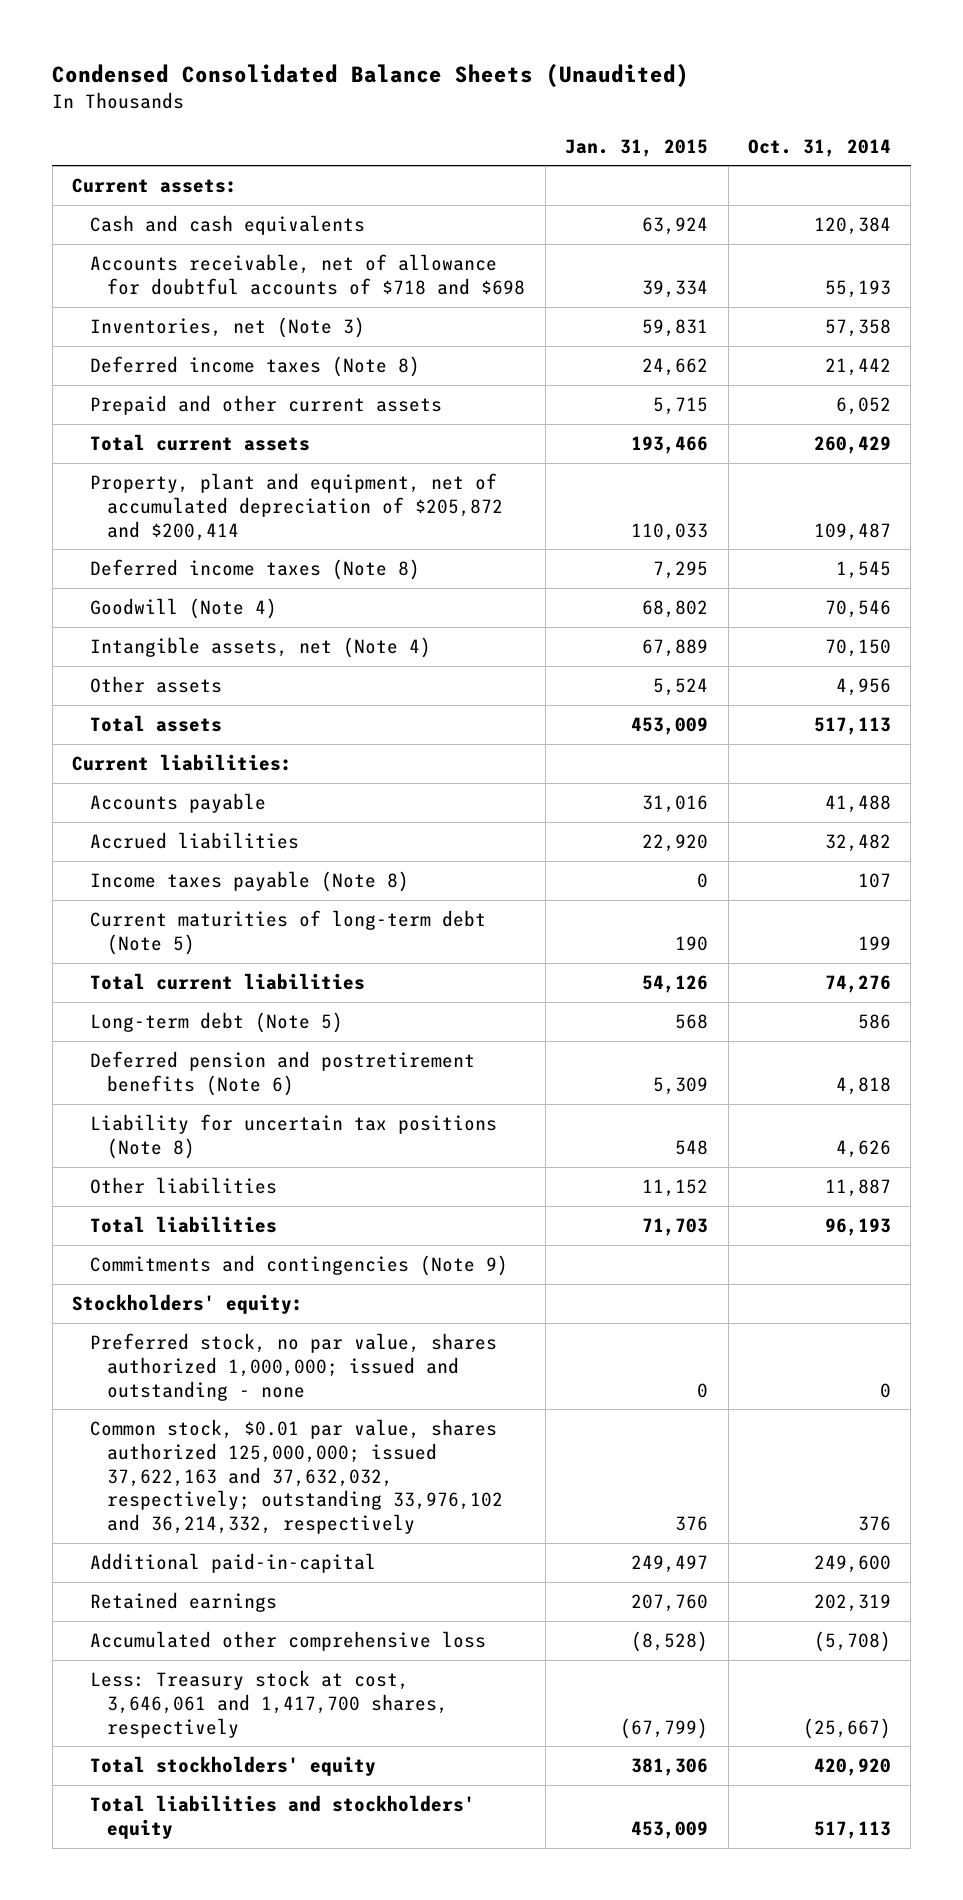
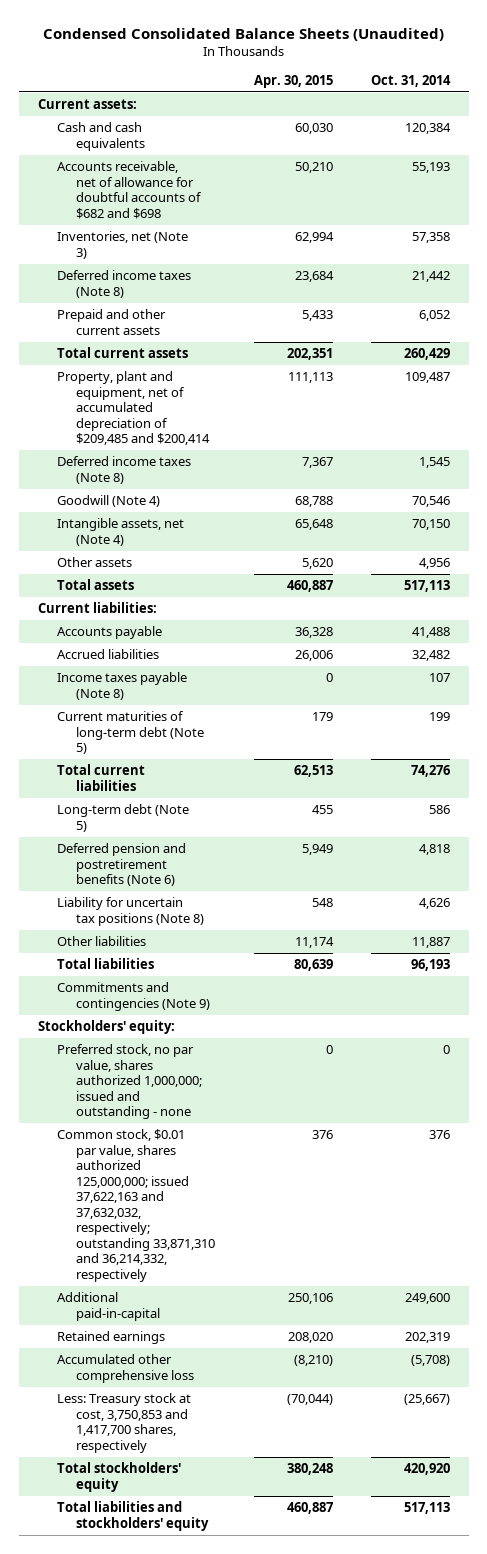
- | Jan. 31, 2015 | Oct. 31, 2014
+ | Apr. 30, 2015 | Oct. 31, 2014
- Accounts receivable, net of allowance for doubtful accounts of $718 and $698 | 39,334 | 55,193
+ Accounts receivable, net of allowance for doubtful accounts of $682 and $698 | 50,210 | 55,193
- Property, plant and equipment, net of accumulated depreciation of $205,872 and $200,414 | 110,033 | 109,487
+ Property, plant and equipment, net of accumulated depreciation of $209,485 and $200,414 | 111,113 | 109,487
- Common stock, $0.01 par value, shares authorized 125,000,000; issued 37,622,163 and 37,632,032, respectively; outstanding 33,976,102 and 36,214,332, respectively | 376 | 376
+ Common stock, $0.01 par value, shares authorized 125,000,000; issued 37,622,163 and 37,632,032, respectively; outstanding 33,871,310 and 36,214,332, respectively | 376 | 376
- Less: Treasury stock at cost, 3,646,061 and 1,417,700 shares, respectively | (67,799) | (25,667)
+ Less: Treasury stock at cost, 3,750,853 and 1,417,700 shares, respectively | (70,044) | (25,667)

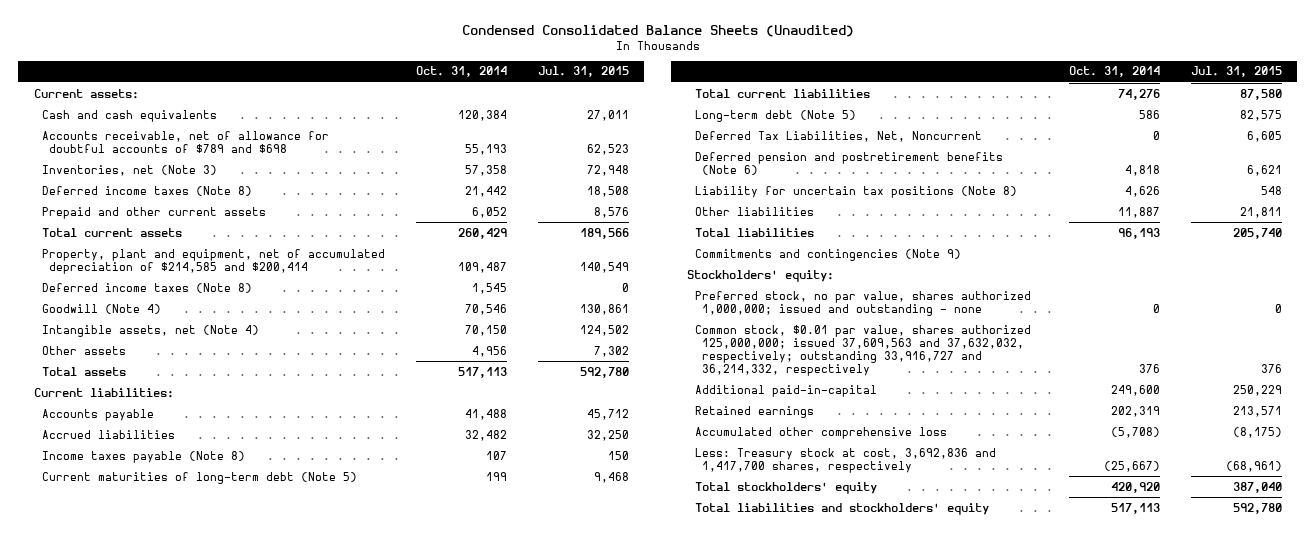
- | Apr. 30, 2015 | Oct. 31, 2014
+ | Oct. 31, 2014 | Jul. 31, 2015
- Accounts receivable, net of allowance for doubtful accounts of $682 and $698 | 50,210 | 55,193
+ Accounts receivable, net of allowance for doubtful accounts of $789 and $698 | 55,193 | 62,523
- Property, plant and equipment, net of accumulated depreciation of $209,485 and $200,414 | 111,113 | 109,487
+ Property, plant and equipment, net of accumulated depreciation of $214,585 and $200,414 | 109,487 | 140,549
+ Deferred Tax Liabilities, Net, Noncurrent | 0 | 6,605
- Common stock, $0.01 par value, shares authorized 125,000,000; issued 37,622,163 and 37,632,032, respectively; outstanding 33,871,310 and 36,214,332, respectively | 376 | 376
+ Common stock, $0.01 par value, shares authorized 125,000,000; issued 37,609,563 and 37,632,032, respectively; outstanding 33,916,727 and 36,214,332, respectively | 376 | 376
- Less: Treasury stock at cost, 3,750,853 and 1,417,700 shares, respectively | (70,044) | (25,667)
+ Less: Treasury stock at cost, 3,692,836 and 1,417,700 shares, respectively | (25,667) | (68,961)

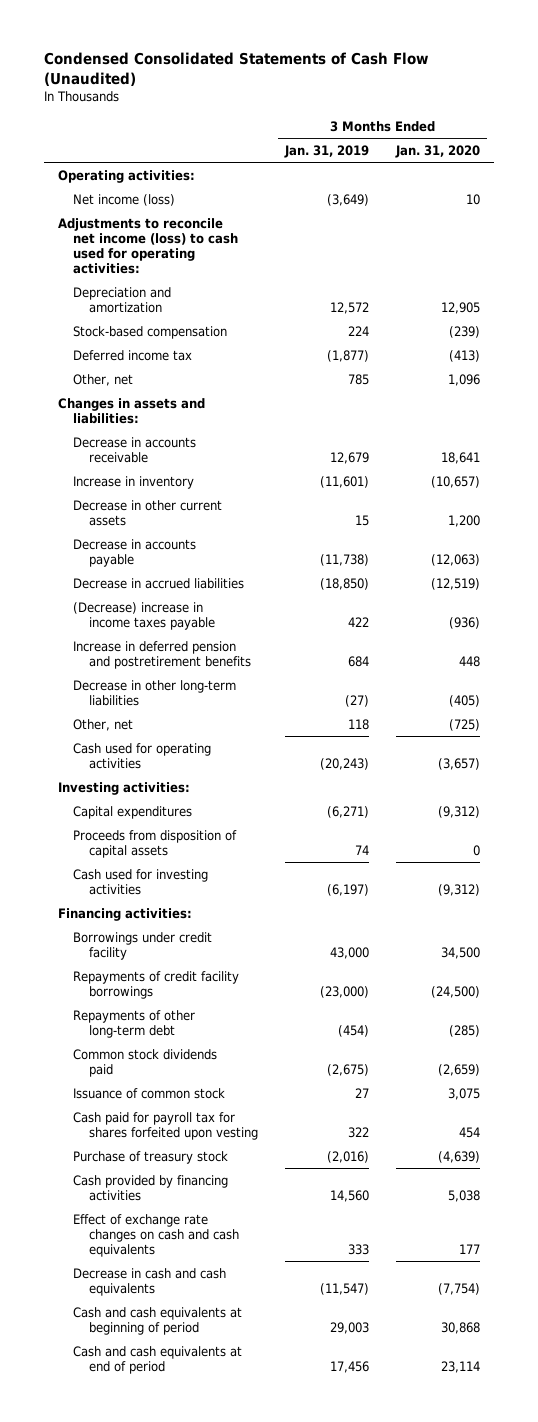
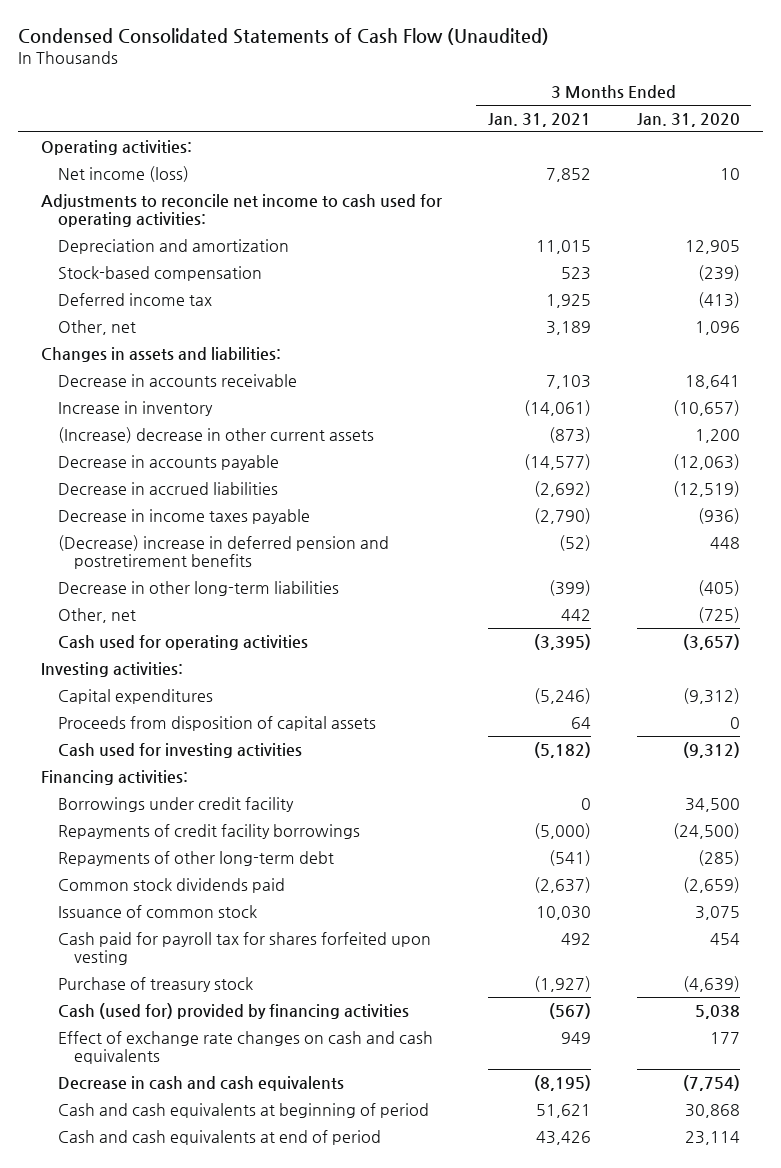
- | 3 Months Ended Jan. 31, 2019 | 3 Months Ended Jan. 31, 2020
+ | 3 Months Ended Jan. 31, 2021 | 3 Months Ended Jan. 31, 2020
- Adjustments to reconcile net income (loss) to cash used for operating activities:
+ Adjustments to reconcile net income to cash used for operating activities:
- Decrease in other current assets | 15 | 1,200
+ (Increase) decrease in other current assets | (873) | 1,200
- (Decrease) increase in income taxes payable | 422 | (936)
- Increase in deferred pension and postretirement benefits | 684 | 448
+ Decrease in income taxes payable | (2,790) | (936)
+ (Decrease) increase in deferred pension and postretirement benefits | (52) | 448
- Cash provided by financing activities | 14,560 | 5,038
+ Cash (used for) provided by financing activities | (567) | 5,038

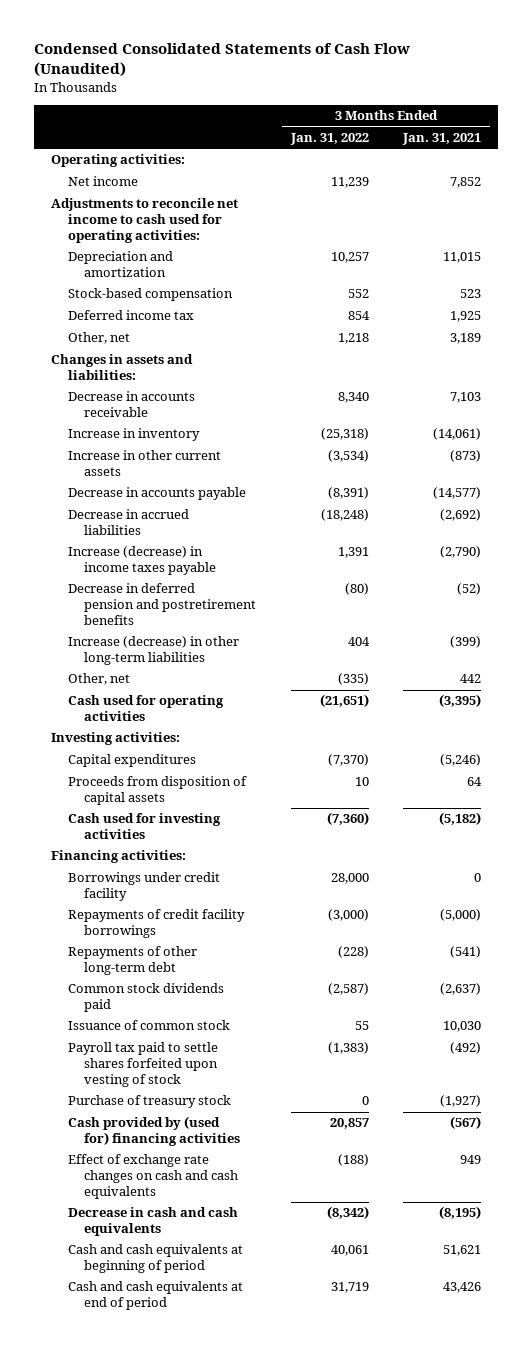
- | 3 Months Ended Jan. 31, 2021 | 3 Months Ended Jan. 31, 2020
+ | 3 Months Ended Jan. 31, 2022 | 3 Months Ended Jan. 31, 2021
- Net income (loss) | 7,852 | 10
+ Net income | 11,239 | 7,852
- (Increase) decrease in other current assets | (873) | 1,200
+ Increase in other current assets | (3,534) | (873)
- Decrease in income taxes payable | (2,790) | (936)
- (Decrease) increase in deferred pension and postretirement benefits | (52) | 448
- Decrease in other long-term liabilities | (399) | (405)
+ Increase (decrease) in income taxes payable | 1,391 | (2,790)
+ Decrease in deferred pension and postretirement benefits | (80) | (52)
+ Increase (decrease) in other long-term liabilities | 404 | (399)
- Cash paid for payroll tax for shares forfeited upon vesting | 492 | 454
+ Payroll tax paid to settle shares forfeited upon vesting of stock | (1,383) | (492)
- Cash (used for) provided by financing activities | (567) | 5,038
+ Cash provided by (used for) financing activities | 20,857 | (567)

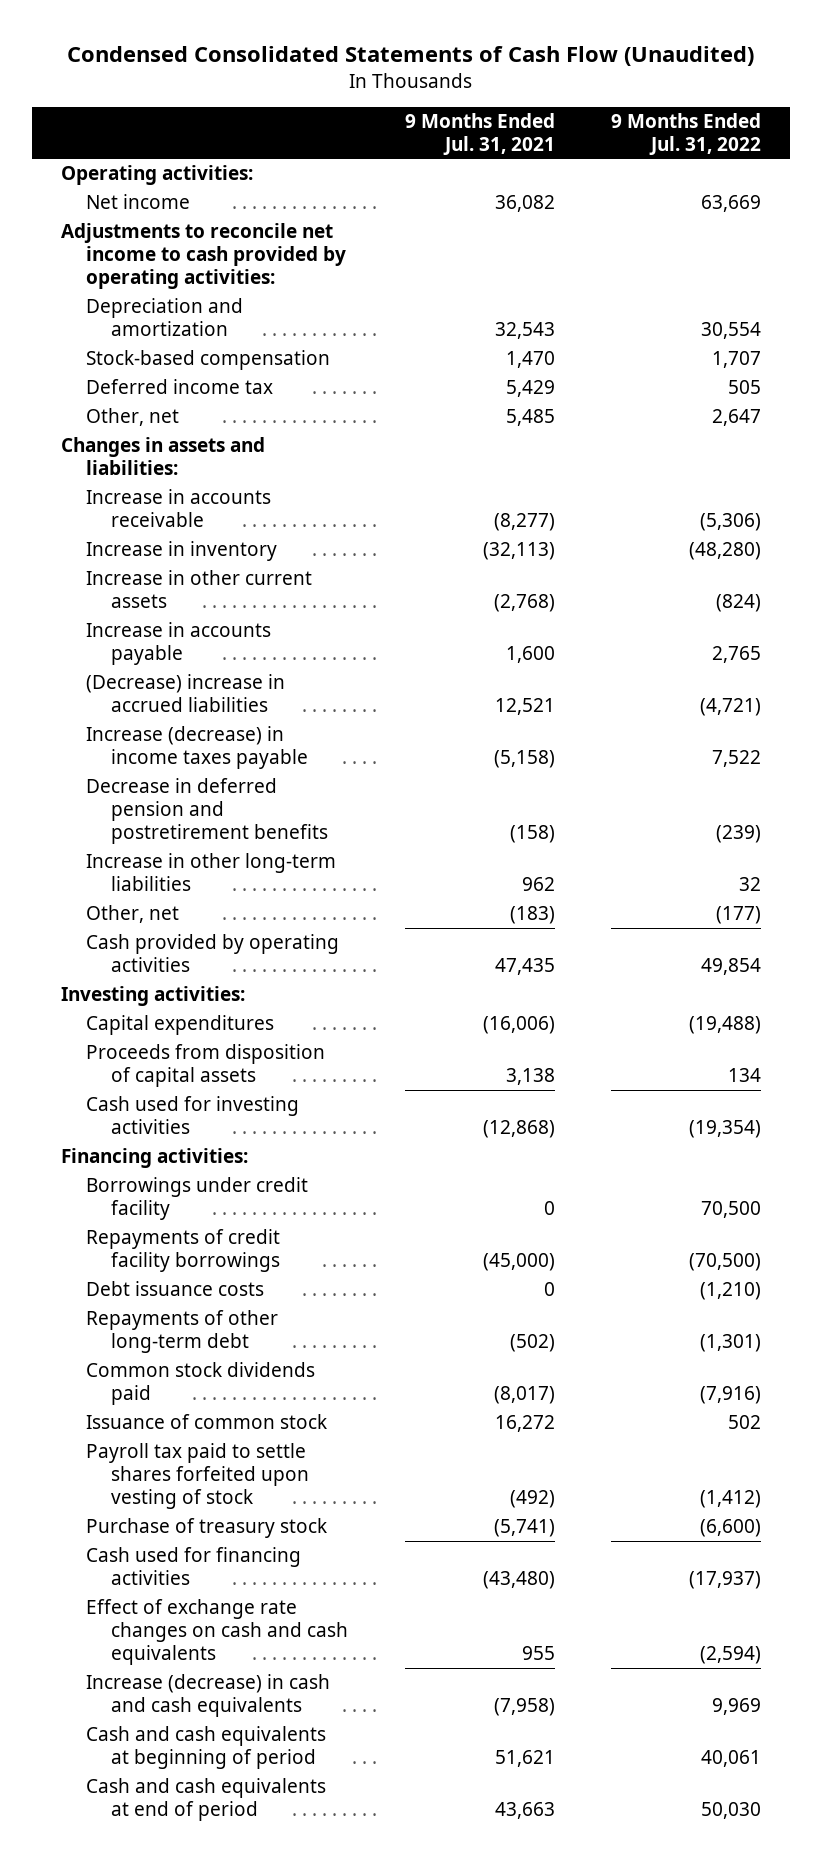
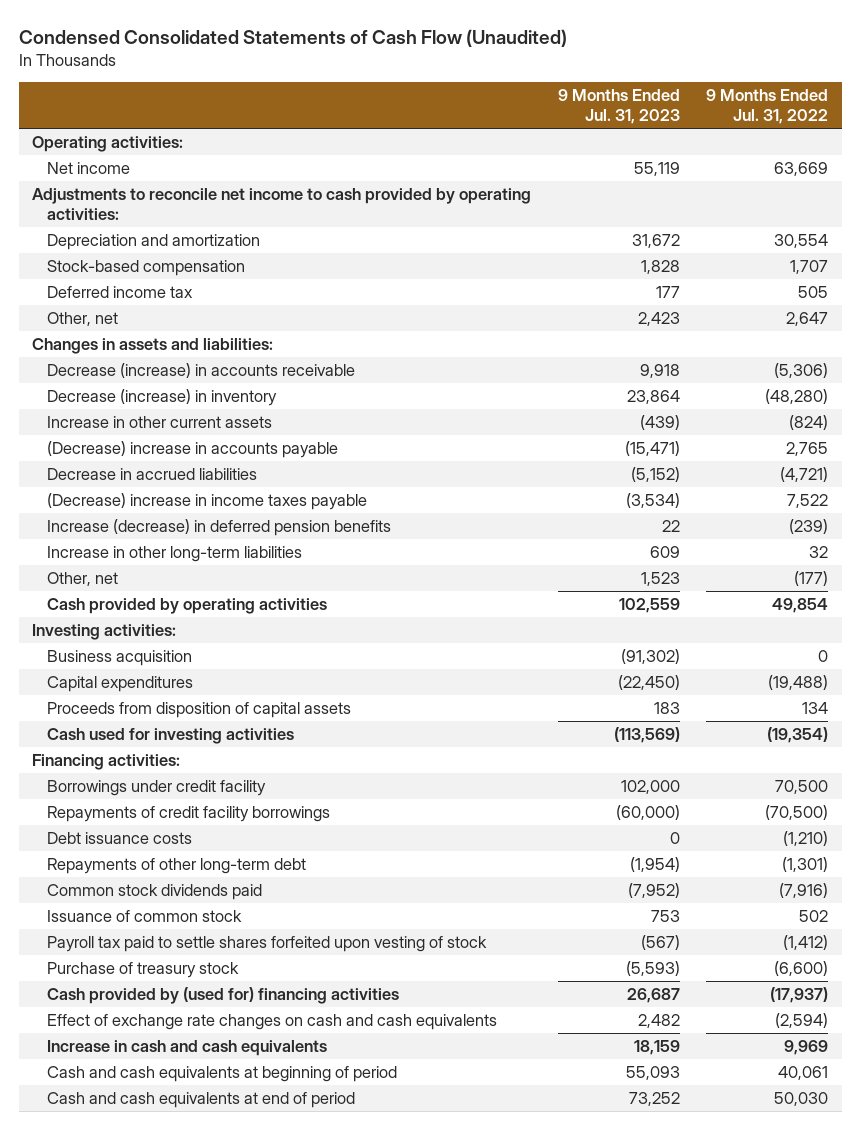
- | 9 Months Ended Jul. 31, 2021 | 9 Months Ended Jul. 31, 2022
+ | 9 Months Ended Jul. 31, 2023 | 9 Months Ended Jul. 31, 2022
- Increase in accounts receivable | (8,277) | (5,306)
- Increase in inventory | (32,113) | (48,280)
+ Decrease (increase) in accounts receivable | 9,918 | (5,306)
+ Decrease (increase) in inventory | 23,864 | (48,280)
- Increase in accounts payable | 1,600 | 2,765
- (Decrease) increase in accrued liabilities | 12,521 | (4,721)
- Increase (decrease) in income taxes payable | (5,158) | 7,522
- Decrease in deferred pension and postretirement benefits | (158) | (239)
+ (Decrease) increase in accounts payable | (15,471) | 2,765
+ Decrease in accrued liabilities | (5,152) | (4,721)
+ (Decrease) increase in income taxes payable | (3,534) | 7,522
+ Increase (decrease) in deferred pension benefits | 22 | (239)
+ Business acquisition | (91,302) | 0
- Cash used for financing activities | (43,480) | (17,937)
+ Cash provided by (used for) financing activities | 26,687 | (17,937)
- Increase (decrease) in cash and cash equivalents | (7,958) | 9,969
+ Increase in cash and cash equivalents | 18,159 | 9,969

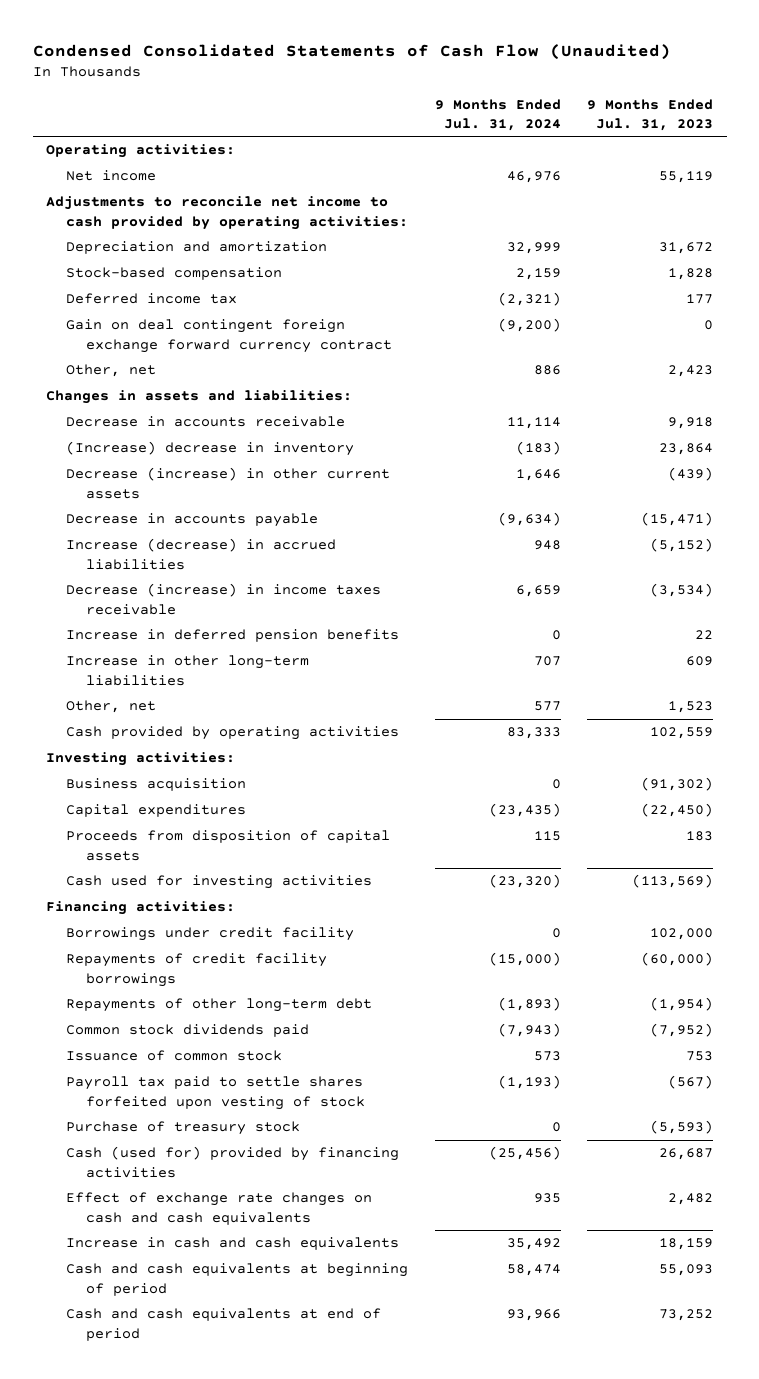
- | 9 Months Ended Jul. 31, 2023 | 9 Months Ended Jul. 31, 2022
+ | 9 Months Ended Jul. 31, 2024 | 9 Months Ended Jul. 31, 2023
+ Gain on deal contingent foreign exchange forward currency contract | (9,200) | 0
- Decrease (increase) in accounts receivable | 9,918 | (5,306)
- Decrease (increase) in inventory | 23,864 | (48,280)
- Increase in other current assets | (439) | (824)
- (Decrease) increase in accounts payable | (15,471) | 2,765
- Decrease in accrued liabilities | (5,152) | (4,721)
- (Decrease) increase in income taxes payable | (3,534) | 7,522
- Increase (decrease) in deferred pension benefits | 22 | (239)
+ Decrease in accounts receivable | 11,114 | 9,918
+ (Increase) decrease in inventory | (183) | 23,864
+ Decrease (increase) in other current assets | 1,646 | (439)
+ Decrease in accounts payable | (9,634) | (15,471)
+ Increase (decrease) in accrued liabilities | 948 | (5,152)
+ Decrease (increase) in income taxes receivable | 6,659 | (3,534)
+ Increase in deferred pension benefits | 0 | 22
- Debt issuance costs | 0 | (1,210)
- Cash provided by (used for) financing activities | 26,687 | (17,937)
+ Cash (used for) provided by financing activities | (25,456) | 26,687

